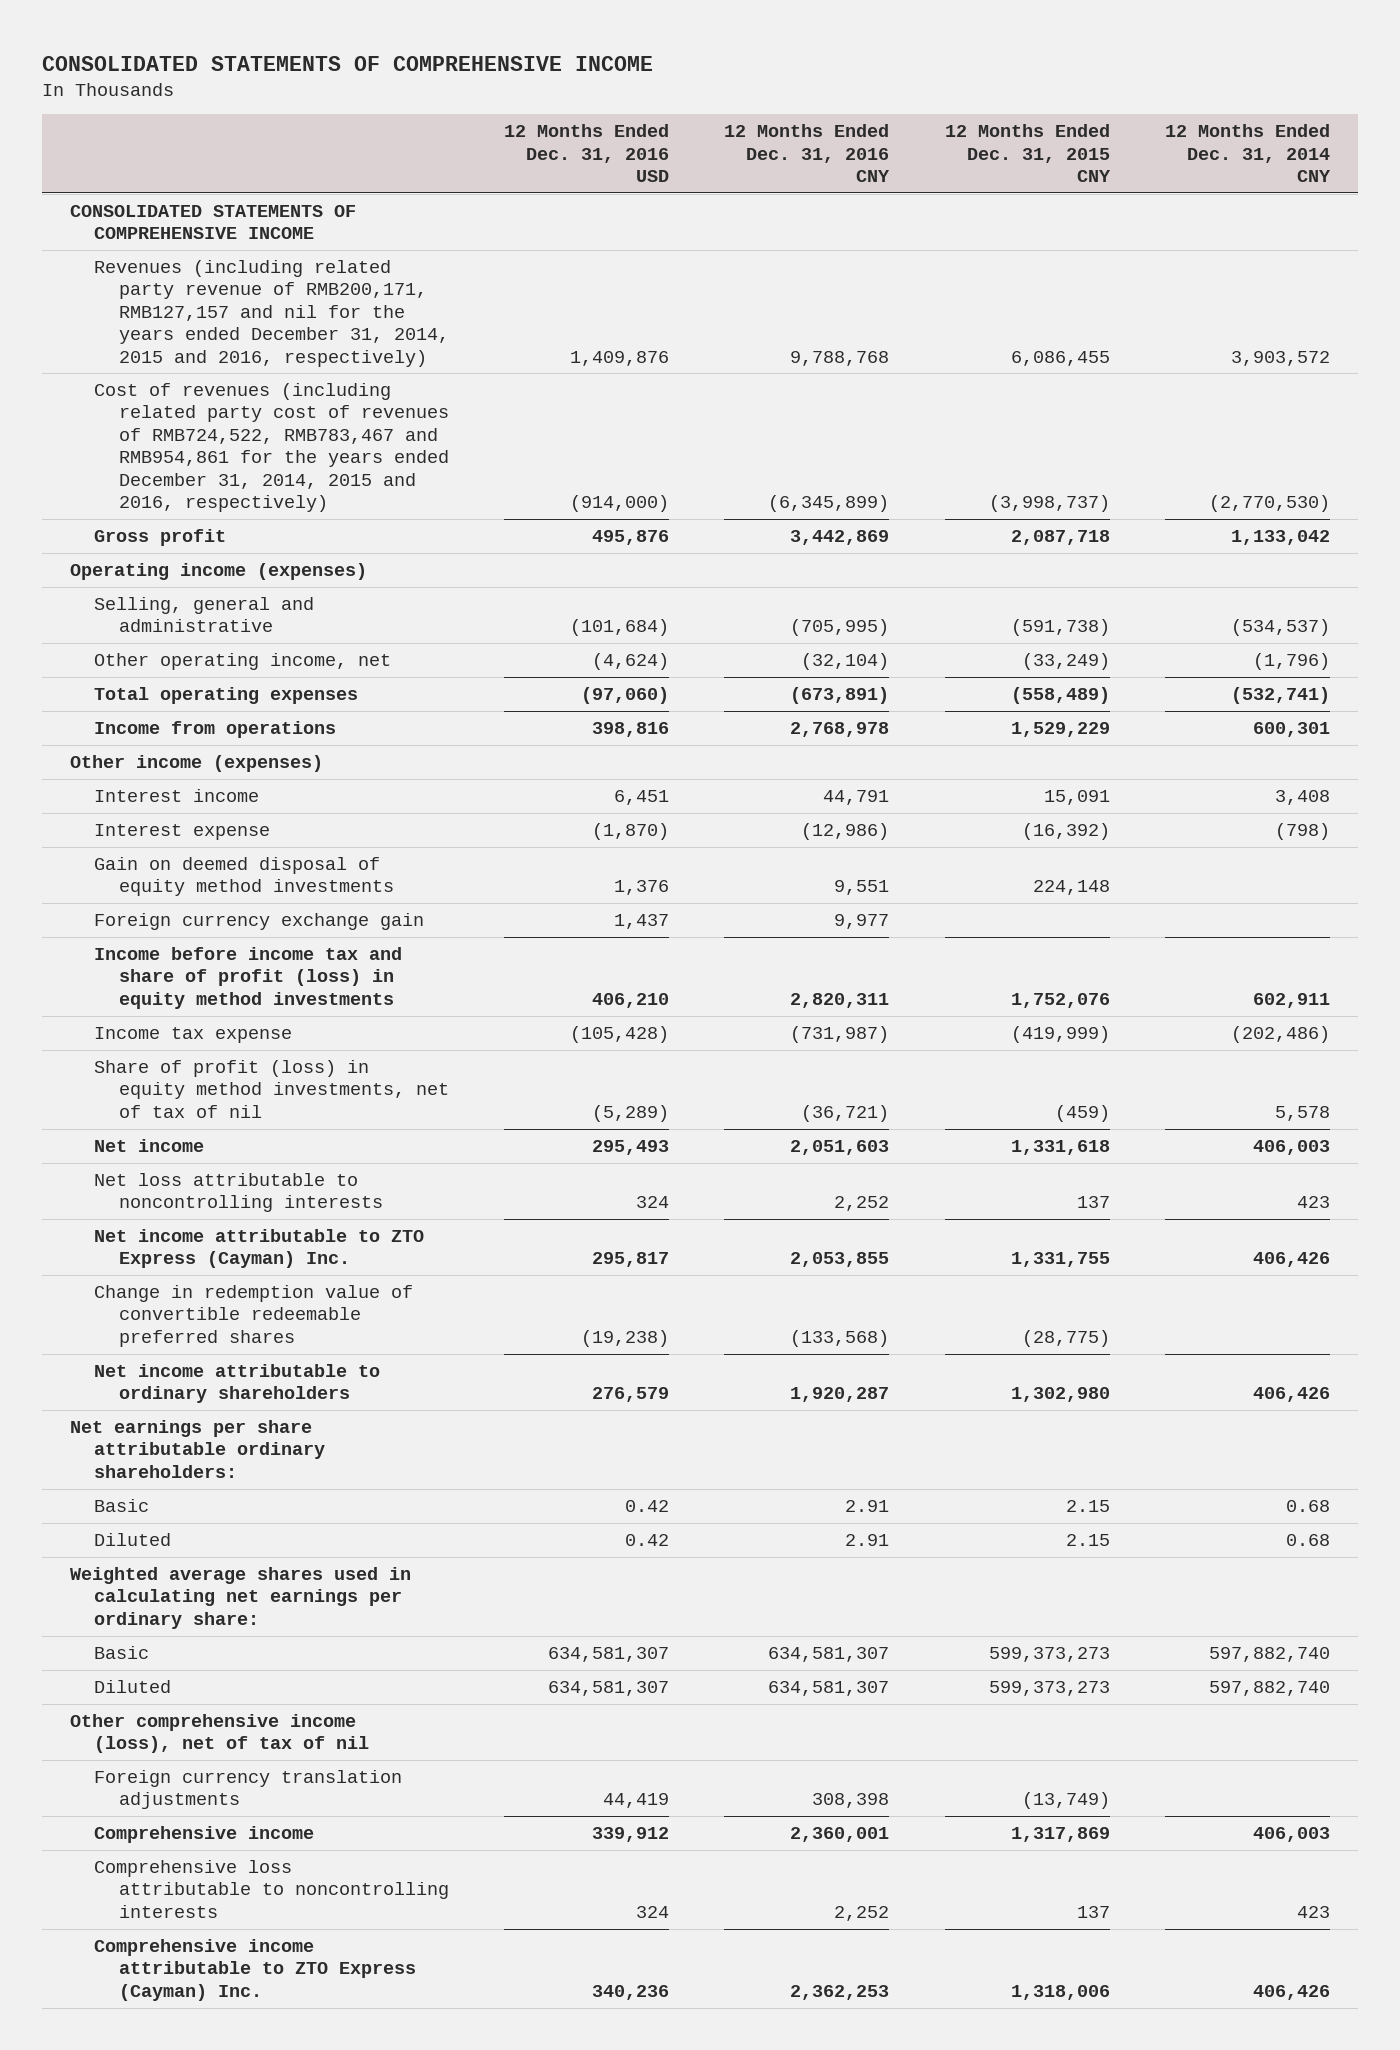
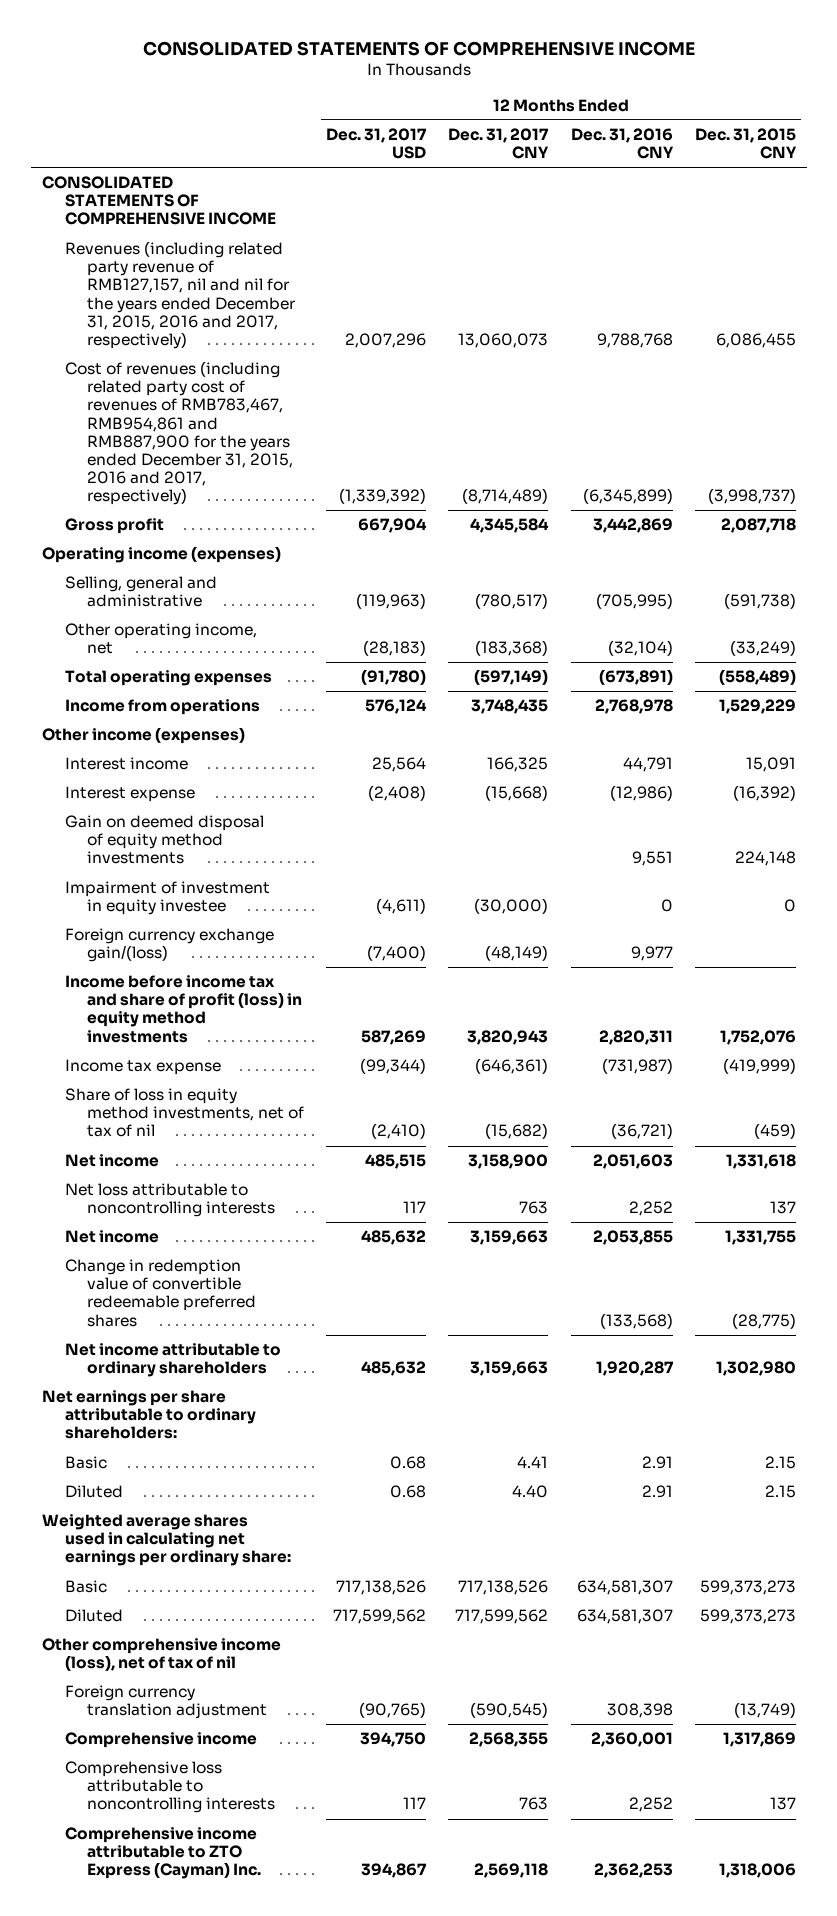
- | 12 Months Ended Dec. 31, 2016 USD | 12 Months Ended Dec. 31, 2016 CNY | 12 Months Ended Dec. 31, 2015 CNY | 12 Months Ended Dec. 31, 2014 CNY
+ | 12 Months Ended Dec. 31, 2017 USD | 12 Months Ended Dec. 31, 2017 CNY | 12 Months Ended Dec. 31, 2016 CNY | 12 Months Ended Dec. 31, 2015 CNY
- Revenues (including related party revenue of RMB200,171, RMB127,157 and nil for the years ended December 31, 2014, 2015 and 2016, respectively) | 1,409,876 | 9,788,768 | 6,086,455 | 3,903,572
- Cost of revenues (including related party cost of revenues of RMB724,522, RMB783,467 and RMB954,861 for the years ended December 31, 2014, 2015 and 2016, respectively) | (914,000) | (6,345,899) | (3,998,737) | (2,770,530)
+ Revenues (including related party revenue of RMB127,157, nil and nil for the years ended December 31, 2015, 2016 and 2017, respectively) | 2,007,296 | 13,060,073 | 9,788,768 | 6,086,455
+ Cost of revenues (including related party cost of revenues of RMB783,467, RMB954,861 and RMB887,900 for the years ended December 31, 2015, 2016 and 2017, respectively) | (1,339,392) | (8,714,489) | (6,345,899) | (3,998,737)
- Foreign currency exchange gain | 1,437 | 9,977 | |
+ Impairment of investment in equity investee | (4,611) | (30,000) | 0 | 0
+ Foreign currency exchange gain/(loss) | (7,400) | (48,149) | 9,977 |
- Share of profit (loss) in equity method investments, net of tax of nil | (5,289) | (36,721) | (459) | 5,578
+ Share of loss in equity method investments, net of tax of nil | (2,410) | (15,682) | (36,721) | (459)
- Net income attributable to ZTO Express (Cayman) Inc. | 295,817 | 2,053,855 | 1,331,755 | 406,426
+ Net income | 485,632 | 3,159,663 | 2,053,855 | 1,331,755
- Net earnings per share attributable ordinary shareholders:
+ Net earnings per share attributable to ordinary shareholders:
- Foreign currency translation adjustments | 44,419 | 308,398 | (13,749) |
+ Foreign currency translation adjustment | (90,765) | (590,545) | 308,398 | (13,749)

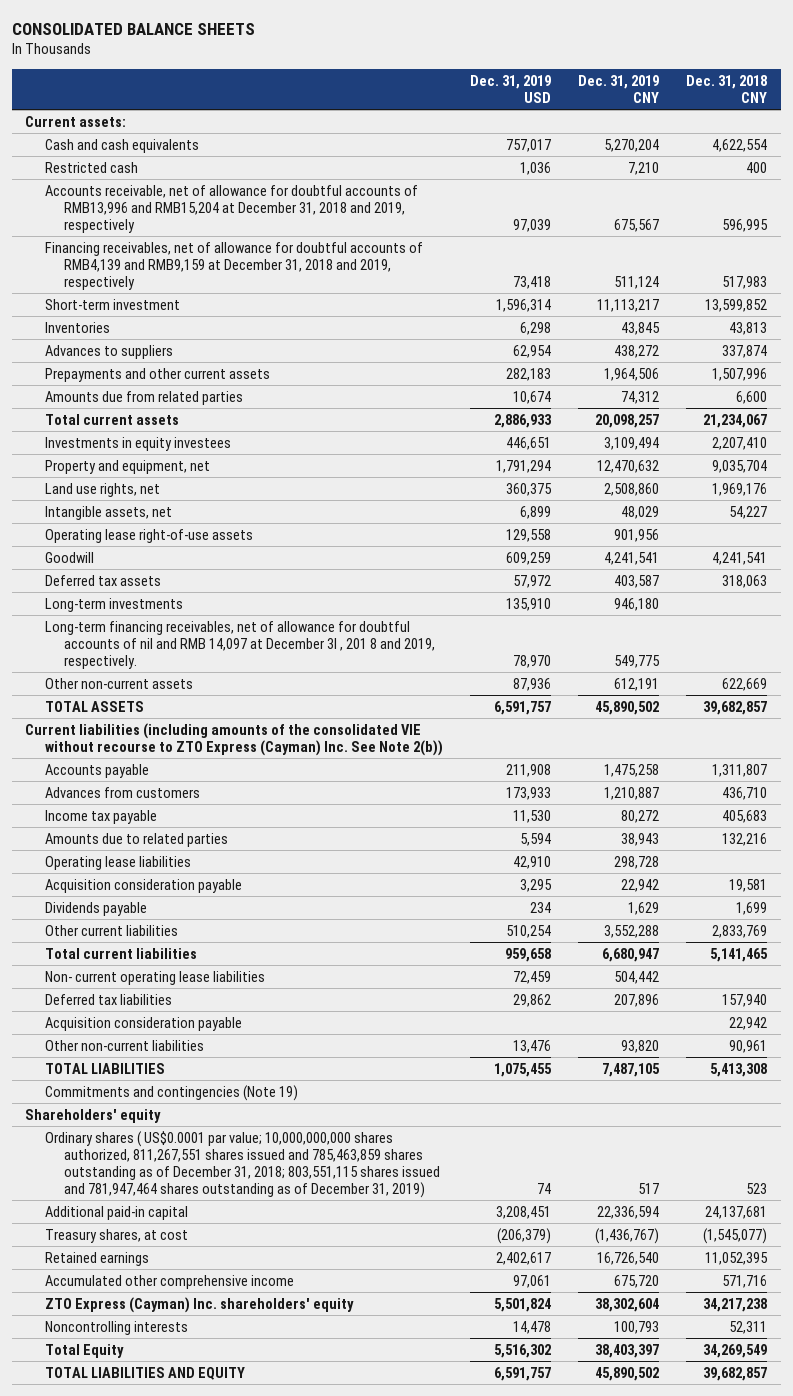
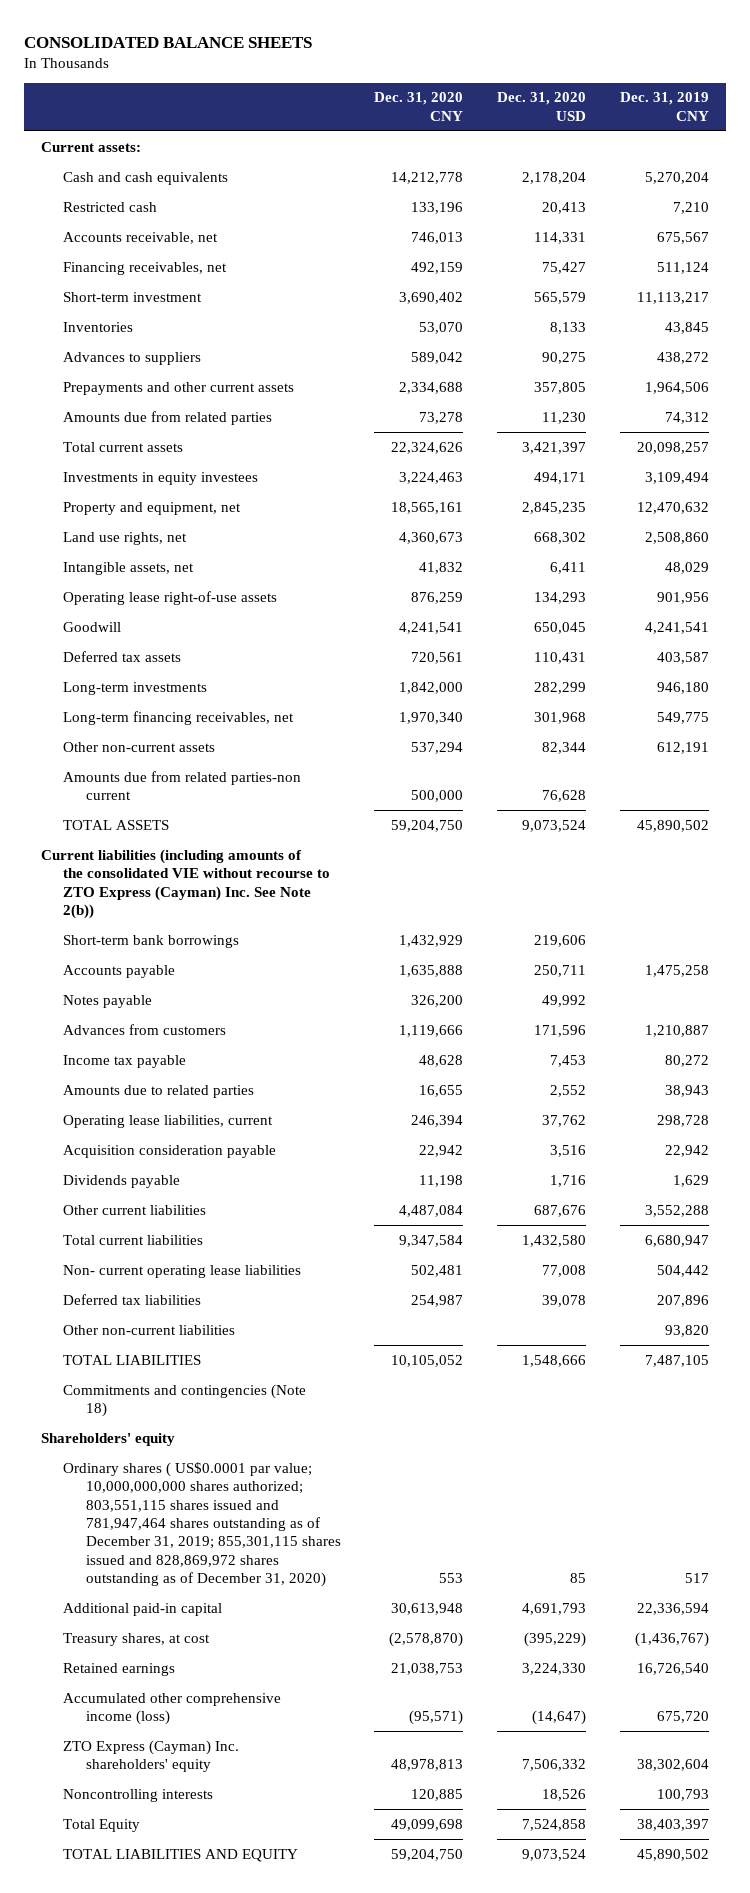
- | Dec. 31, 2019 USD | Dec. 31, 2019 CNY | Dec. 31, 2018 CNY
+ | Dec. 31, 2020 CNY | Dec. 31, 2020 USD | Dec. 31, 2019 CNY
- Accounts receivable, net of allowance for doubtful accounts of RMB13,996 and RMB15,204 at December 31, 2018 and 2019, respectively | 97,039 | 675,567 | 596,995
- Financing receivables, net of allowance for doubtful accounts of RMB4,139 and RMB9,159 at December 31, 2018 and 2019, respectively | 73,418 | 511,124 | 517,983
+ Accounts receivable, net | 746,013 | 114,331 | 675,567
+ Financing receivables, net | 492,159 | 75,427 | 511,124
- Long-term financing receivables, net of allowance for doubtful accounts of nil and RMB 14,097 at December 3l , 201 8 and 2019, respectively. | 78,970 | 549,775 |
+ Long-term financing receivables, net | 1,970,340 | 301,968 | 549,775
+ Amounts due from related parties-non current | 500,000 | 76,628 |
+ Short-term bank borrowings | 1,432,929 | 219,606 |
+ Notes payable | 326,200 | 49,992 |
- Operating lease liabilities | 42,910 | 298,728 |
+ Operating lease liabilities, current | 246,394 | 37,762 | 298,728
- Acquisition consideration payable | | | 22,942
- Commitments and contingencies (Note 19)
+ Commitments and contingencies (Note 18)
- Ordinary shares ( US$0.0001 par value; 10,000,000,000 shares authorized, 811,267,551 shares issued and 785,463,859 shares outstanding as of December 31, 2018; 803,551,115 shares issued and 781,947,464 shares outstanding as of December 31, 2019) | 74 | 517 | 523
+ Ordinary shares ( US$0.0001 par value; 10,000,000,000 shares authorized; 803,551,115 shares issued and 781,947,464 shares outstanding as of December 31, 2019; 855,301,115 shares issued and 828,869,972 shares outstanding as of December 31, 2020) | 553 | 85 | 517
- Accumulated other comprehensive income | 97,061 | 675,720 | 571,716
+ Accumulated other comprehensive income (loss) | (95,571) | (14,647) | 675,720

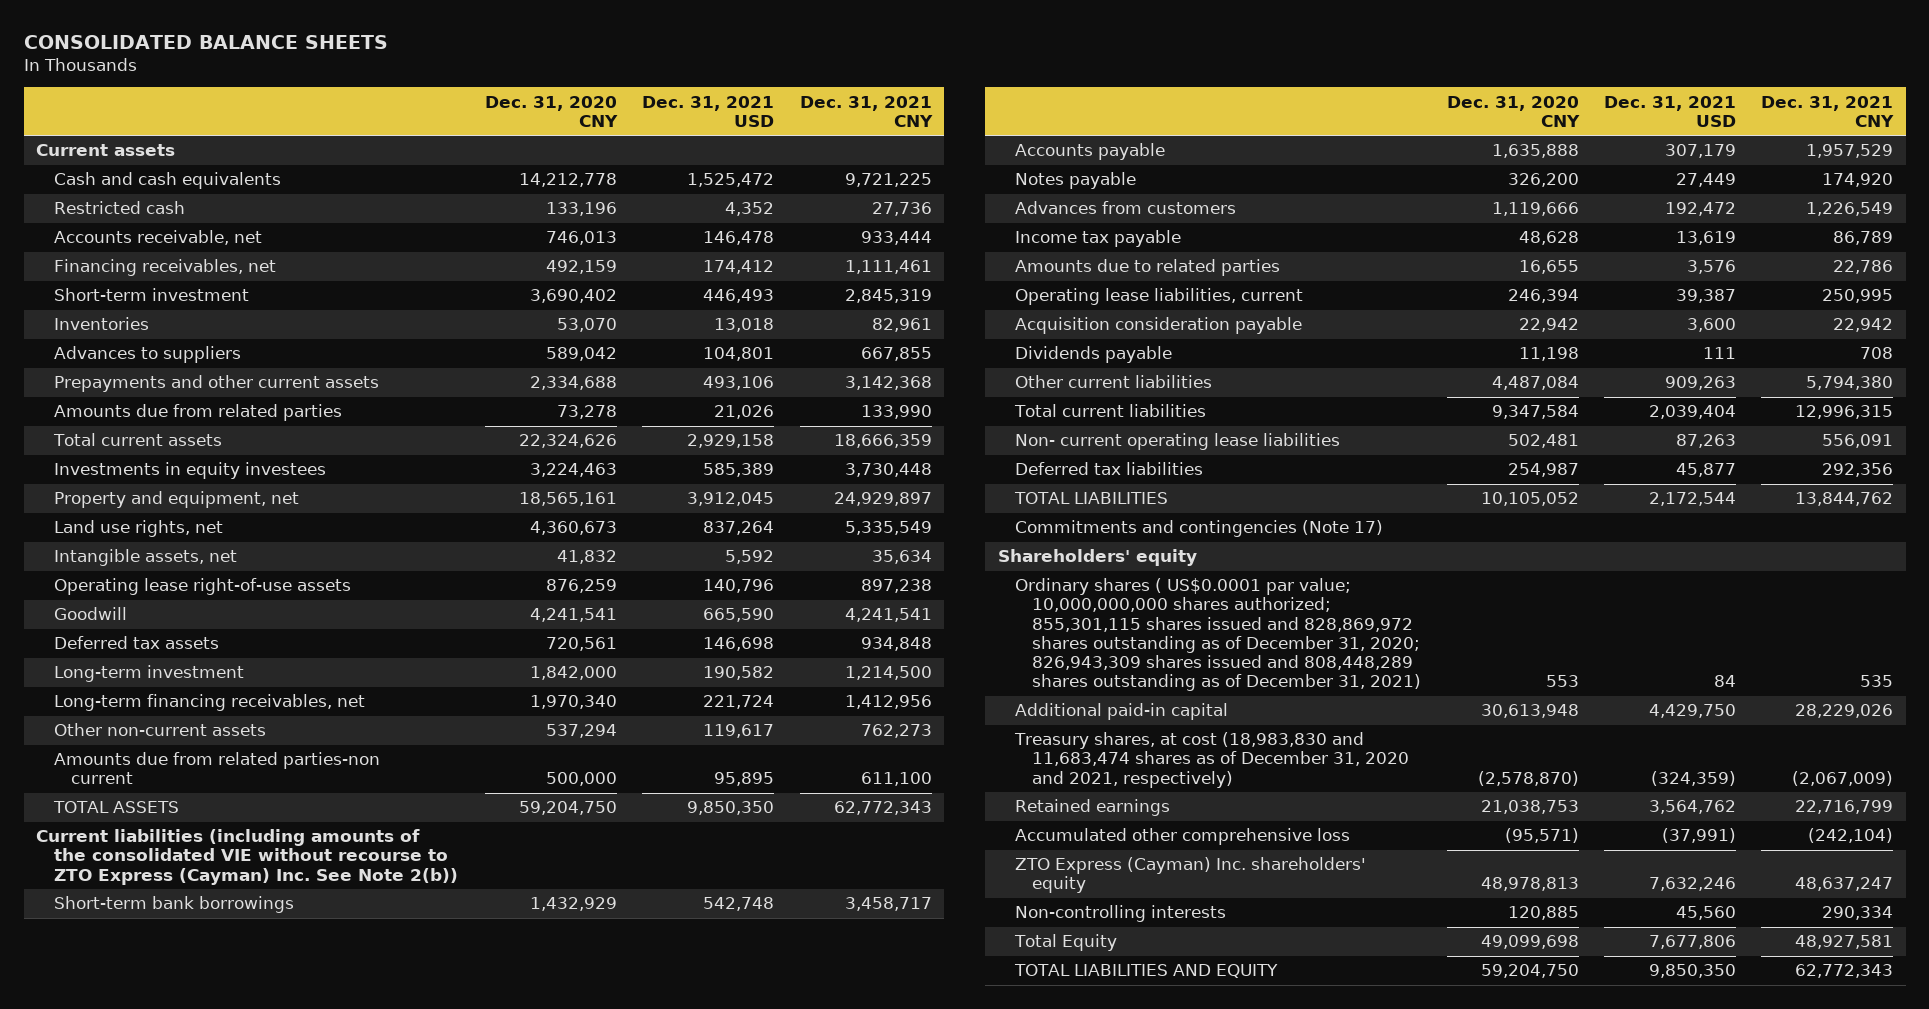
- | Dec. 31, 2020 CNY | Dec. 31, 2020 USD | Dec. 31, 2019 CNY
+ | Dec. 31, 2020 CNY | Dec. 31, 2021 USD | Dec. 31, 2021 CNY
- Current assets:
+ Current assets
- Long-term investments | 1,842,000 | 282,299 | 946,180
+ Long-term investment | 1,842,000 | 190,582 | 1,214,500
- Other non-current liabilities | | | 93,820
- Commitments and contingencies (Note 18)
+ Commitments and contingencies (Note 17)
- Ordinary shares ( US$0.0001 par value; 10,000,000,000 shares authorized; 803,551,115 shares issued and 781,947,464 shares outstanding as of December 31, 2019; 855,301,115 shares issued and 828,869,972 shares outstanding as of December 31, 2020) | 553 | 85 | 517
+ Ordinary shares ( US$0.0001 par value; 10,000,000,000 shares authorized; 855,301,115 shares issued and 828,869,972 shares outstanding as of December 31, 2020; 826,943,309 shares issued and 808,448,289 shares outstanding as of December 31, 2021) | 553 | 84 | 535
- Treasury shares, at cost | (2,578,870) | (395,229) | (1,436,767)
+ Treasury shares, at cost (18,983,830 and 11,683,474 shares as of December 31, 2020 and 2021, respectively) | (2,578,870) | (324,359) | (2,067,009)
- Accumulated other comprehensive income (loss) | (95,571) | (14,647) | 675,720
+ Accumulated other comprehensive loss | (95,571) | (37,991) | (242,104)
- Noncontrolling interests | 120,885 | 18,526 | 100,793
+ Non-controlling interests | 120,885 | 45,560 | 290,334

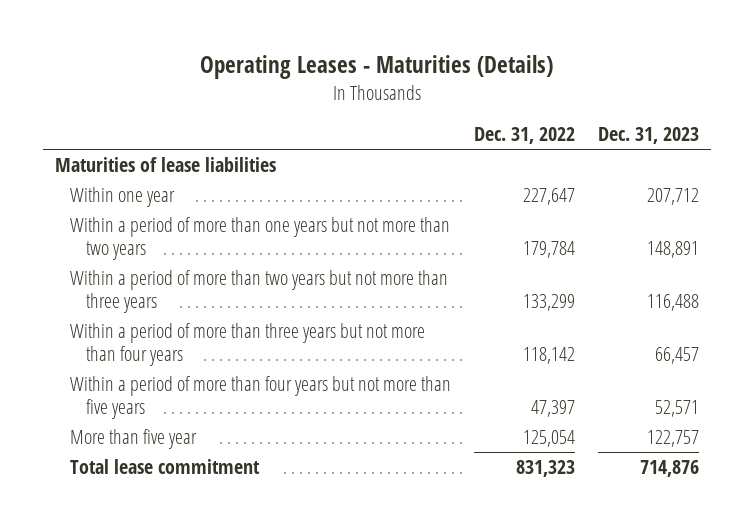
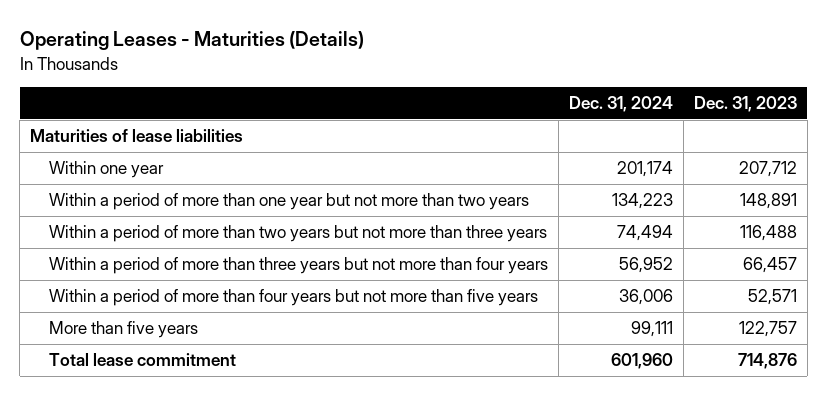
- | Dec. 31, 2022 | Dec. 31, 2023
+ | Dec. 31, 2024 | Dec. 31, 2023
- Within a period of more than one years but not more than two years | 179,784 | 148,891
+ Within a period of more than one year but not more than two years | 134,223 | 148,891
- More than five year | 125,054 | 122,757
+ More than five years | 99,111 | 122,757

